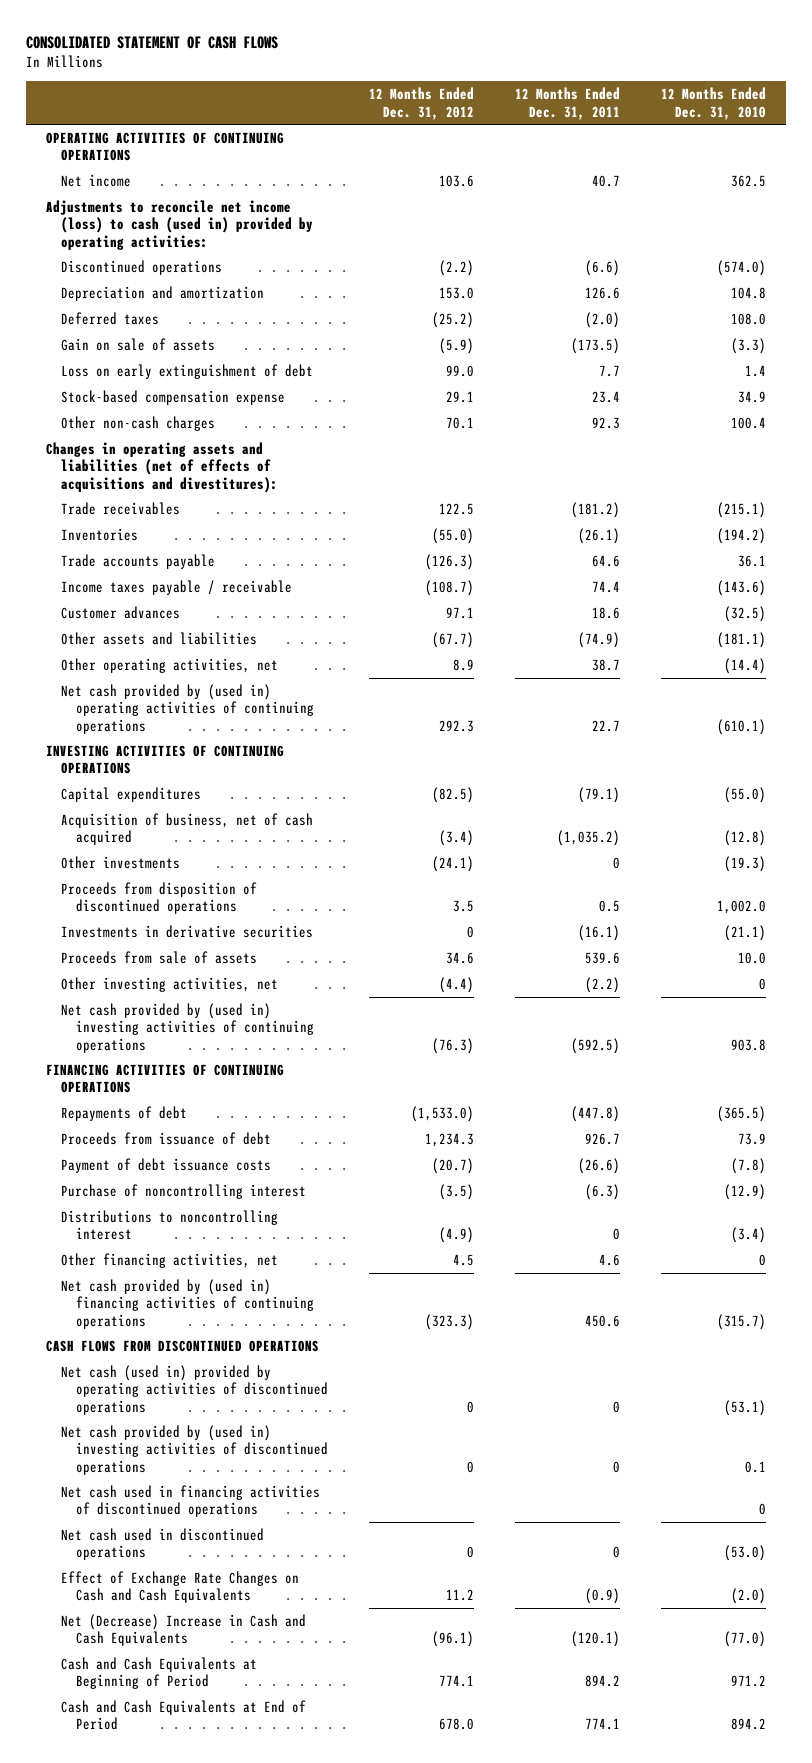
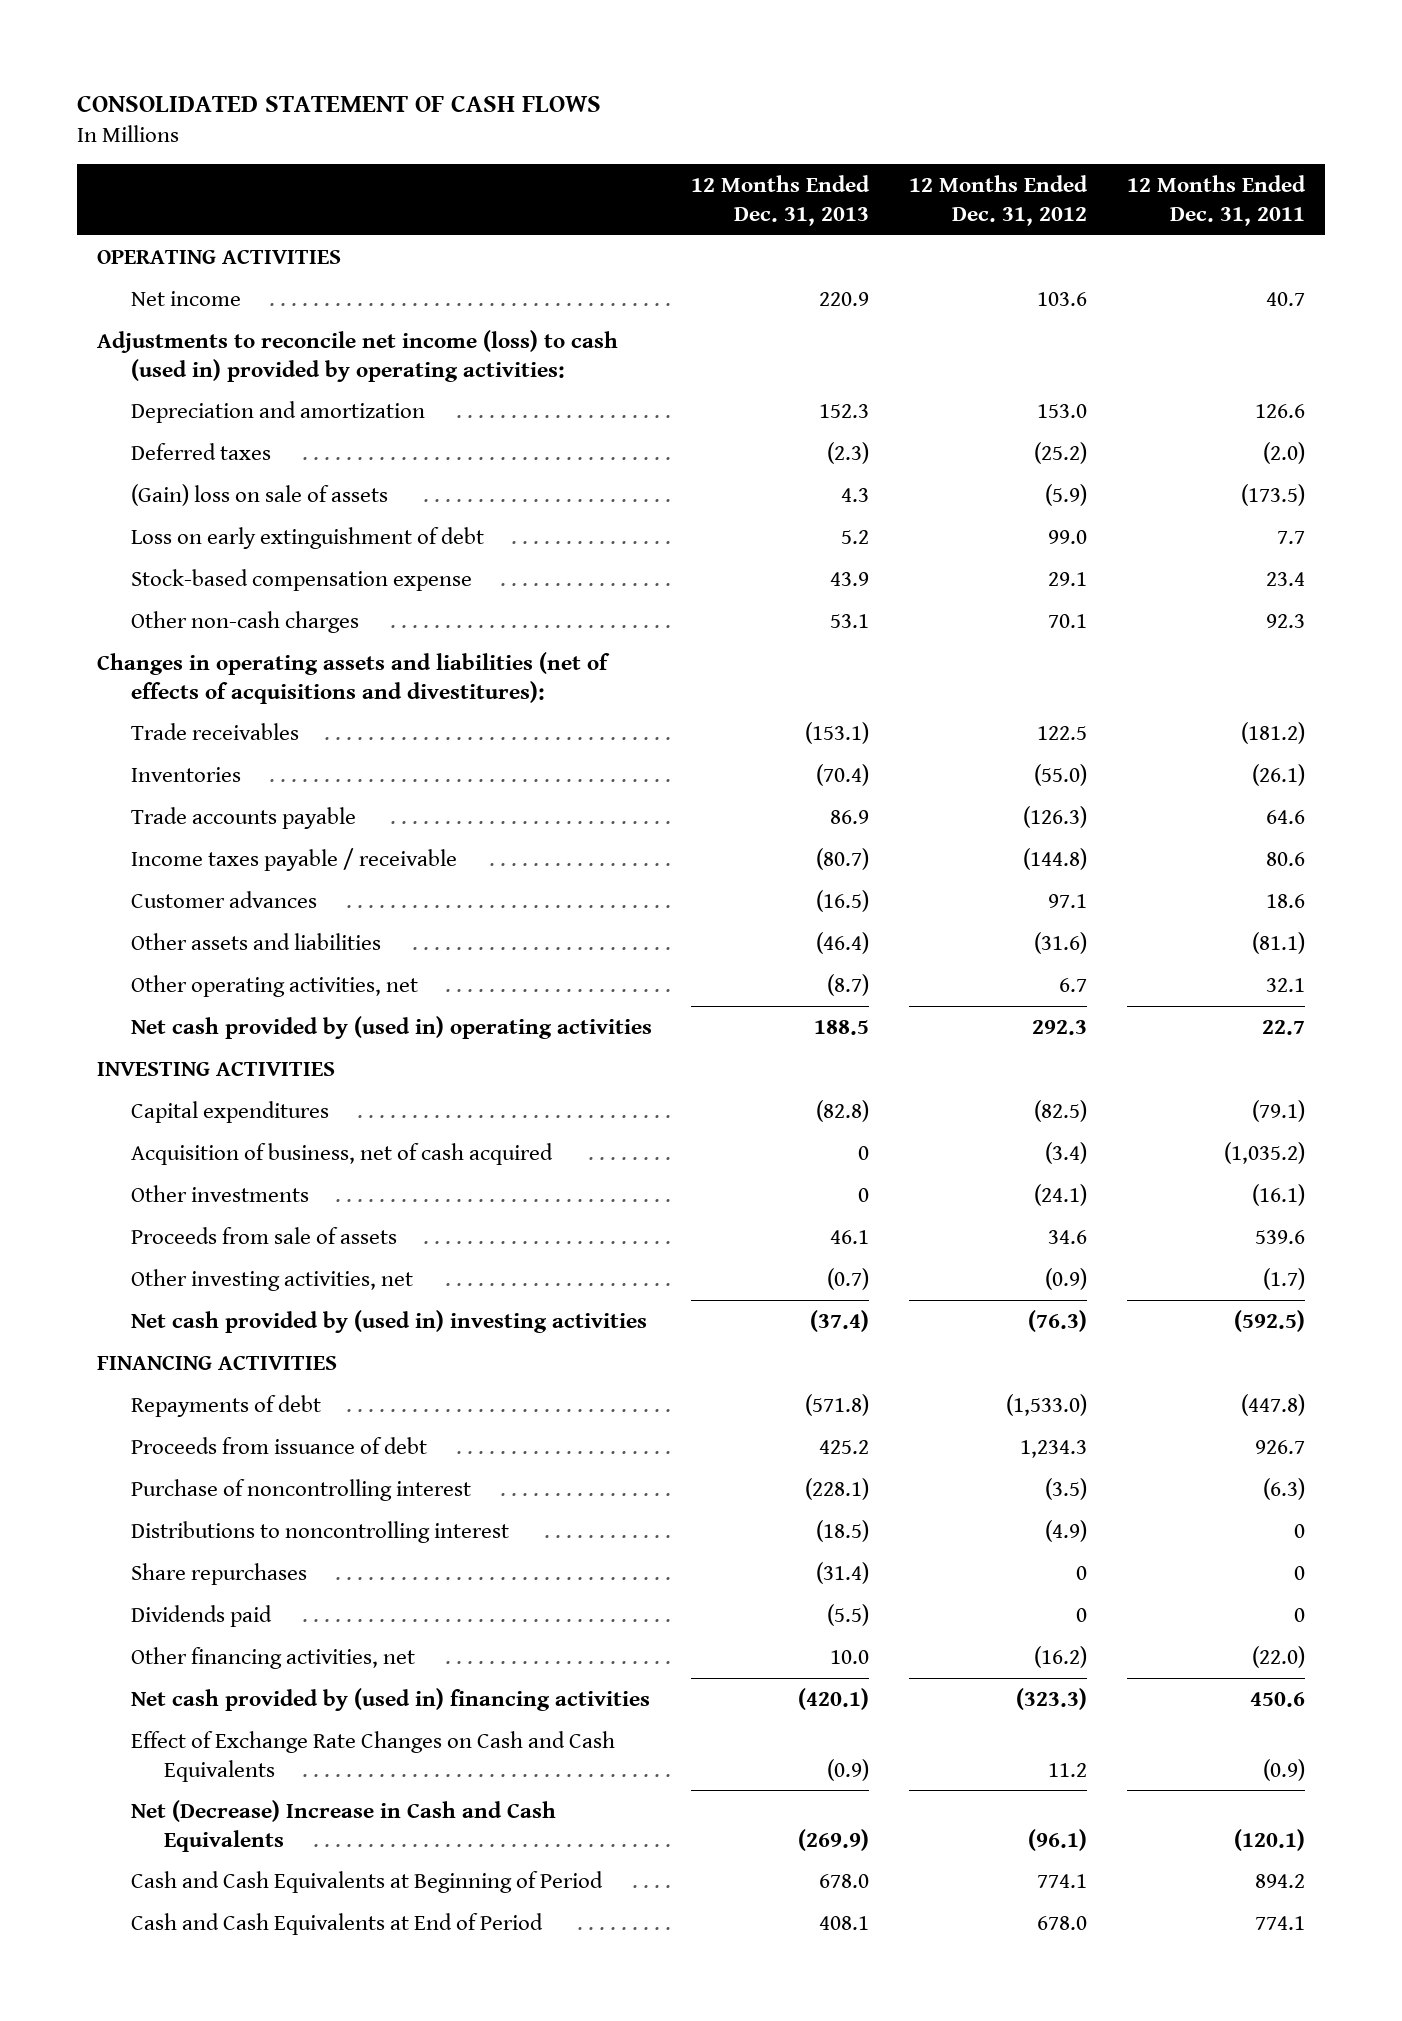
- | 12 Months Ended Dec. 31, 2012 | 12 Months Ended Dec. 31, 2011 | 12 Months Ended Dec. 31, 2010
+ | 12 Months Ended Dec. 31, 2013 | 12 Months Ended Dec. 31, 2012 | 12 Months Ended Dec. 31, 2011
- OPERATING ACTIVITIES OF CONTINUING OPERATIONS
+ OPERATING ACTIVITIES
- Discontinued operations | (2.2) | (6.6) | (574.0)
- Gain on sale of assets | (5.9) | (173.5) | (3.3)
+ (Gain) loss on sale of assets | 4.3 | (5.9) | (173.5)
- Income taxes payable / receivable | (108.7) | 74.4 | (143.6)
+ Income taxes payable / receivable | (80.7) | (144.8) | 80.6
- Other assets and liabilities | (67.7) | (74.9) | (181.1)
- Other operating activities, net | 8.9 | 38.7 | (14.4)
- Net cash provided by (used in) operating activities of continuing operations | 292.3 | 22.7 | (610.1)
- INVESTING ACTIVITIES OF CONTINUING OPERATIONS
+ Other assets and liabilities | (46.4) | (31.6) | (81.1)
+ Other operating activities, net | (8.7) | 6.7 | 32.1
+ Net cash provided by (used in) operating activities | 188.5 | 292.3 | 22.7
+ INVESTING ACTIVITIES
- Other investments | (24.1) | 0 | (19.3)
- Proceeds from disposition of discontinued operations | 3.5 | 0.5 | 1,002.0
- Investments in derivative securities | 0 | (16.1) | (21.1)
+ Other investments | 0 | (24.1) | (16.1)
- Other investing activities, net | (4.4) | (2.2) | 0
- Net cash provided by (used in) investing activities of continuing operations | (76.3) | (592.5) | 903.8
- FINANCING ACTIVITIES OF CONTINUING OPERATIONS
+ Other investing activities, net | (0.7) | (0.9) | (1.7)
+ Net cash provided by (used in) investing activities | (37.4) | (76.3) | (592.5)
+ FINANCING ACTIVITIES
- Payment of debt issuance costs | (20.7) | (26.6) | (7.8)
- Other financing activities, net | 4.5 | 4.6 | 0
- Net cash provided by (used in) financing activities of continuing operations | (323.3) | 450.6 | (315.7)
- CASH FLOWS FROM DISCONTINUED OPERATIONS
- Net cash (used in) provided by operating activities of discontinued operations | 0 | 0 | (53.1)
- Net cash provided by (used in) investing activities of discontinued operations | 0 | 0 | 0.1
- Net cash used in financing activities of discontinued operations | | | 0
- Net cash used in discontinued operations | 0 | 0 | (53.0)
+ Share repurchases | (31.4) | 0 | 0
+ Dividends paid | (5.5) | 0 | 0
+ Other financing activities, net | 10.0 | (16.2) | (22.0)
+ Net cash provided by (used in) financing activities | (420.1) | (323.3) | 450.6

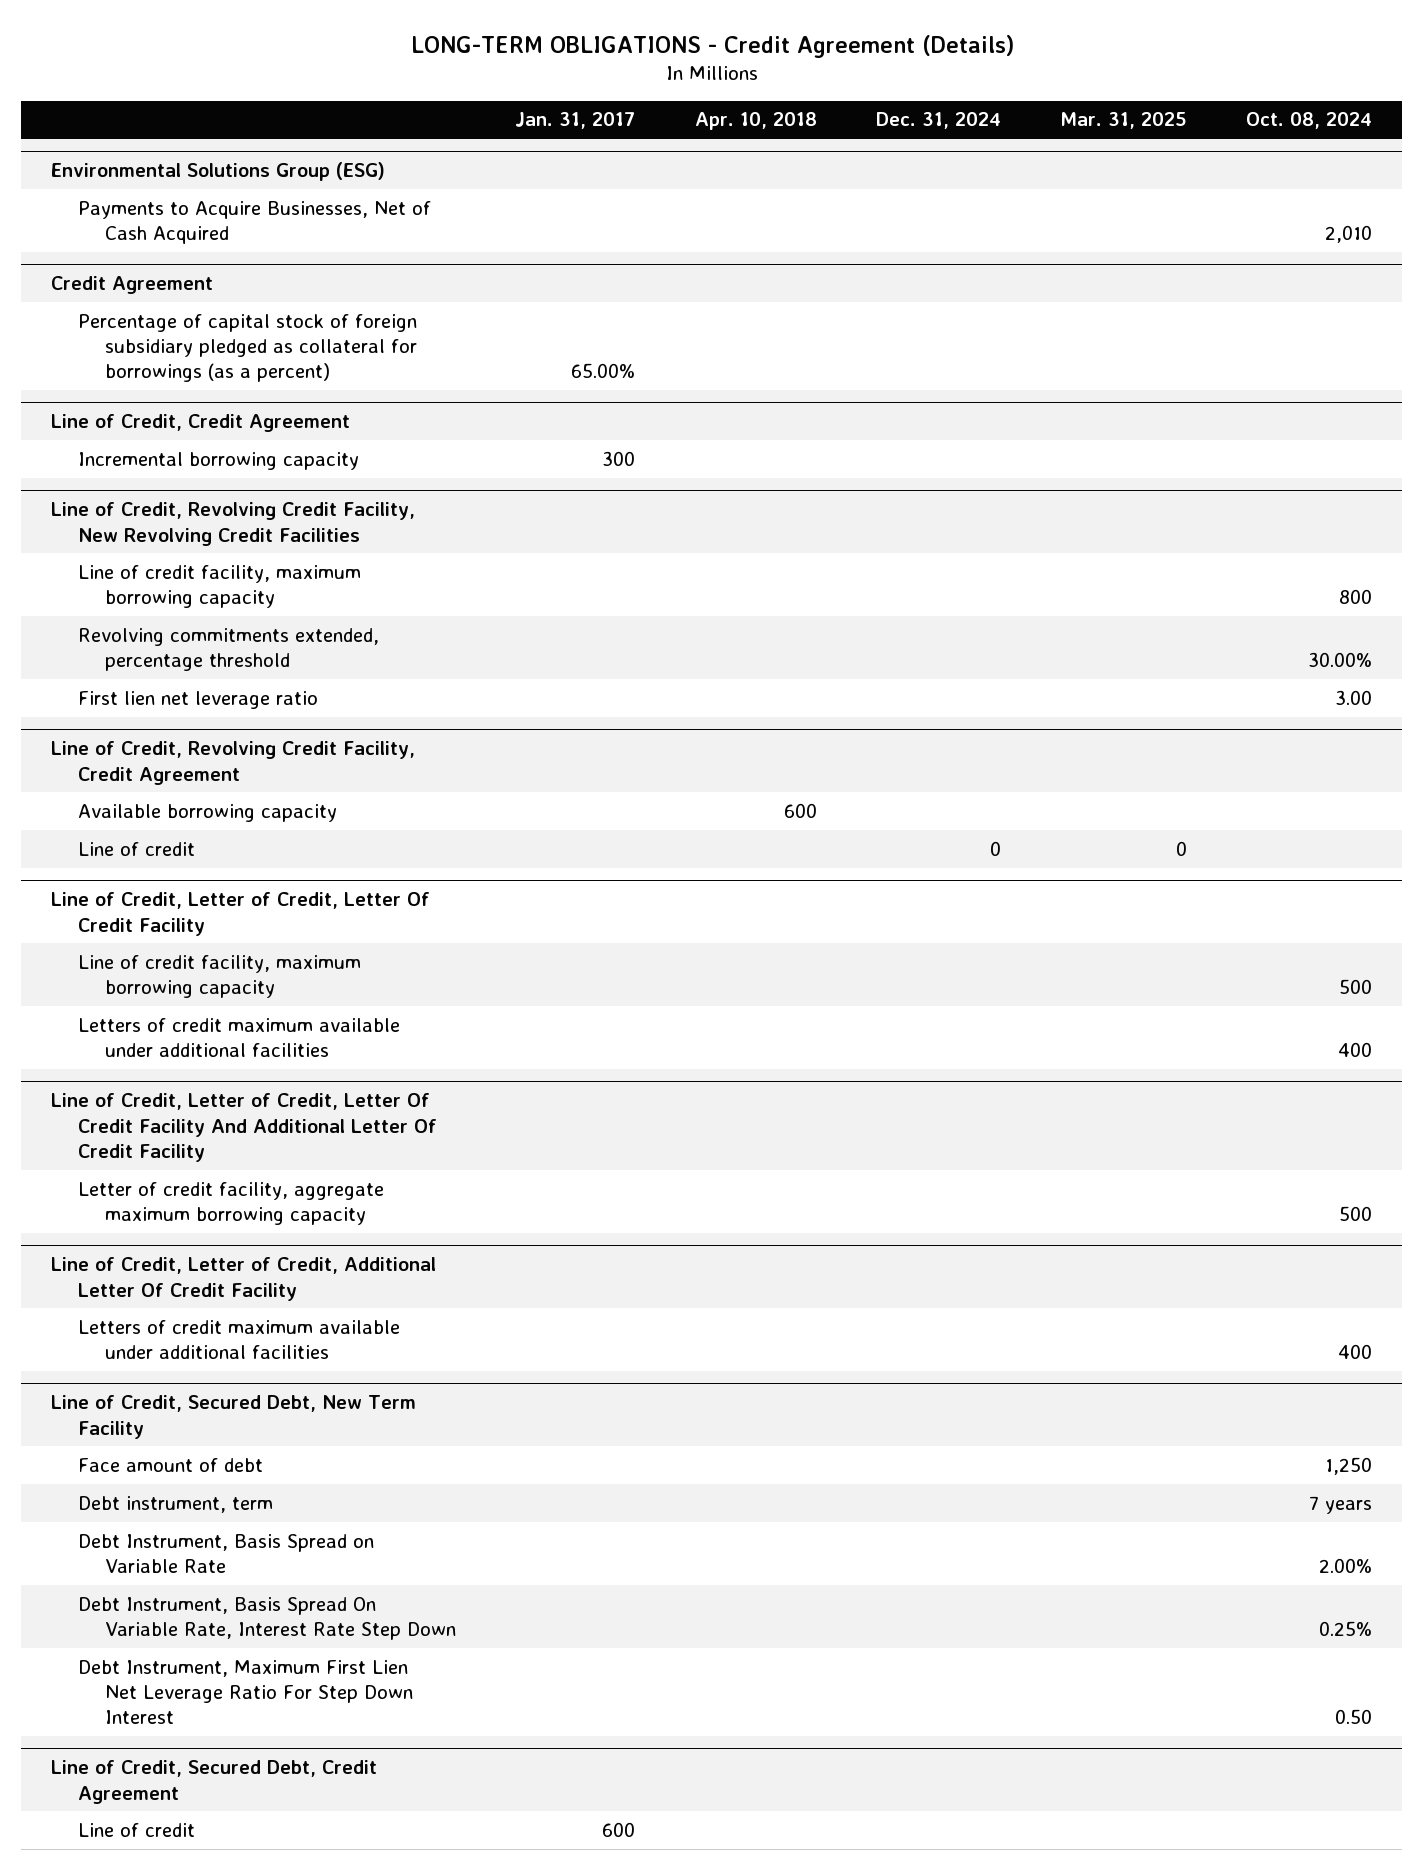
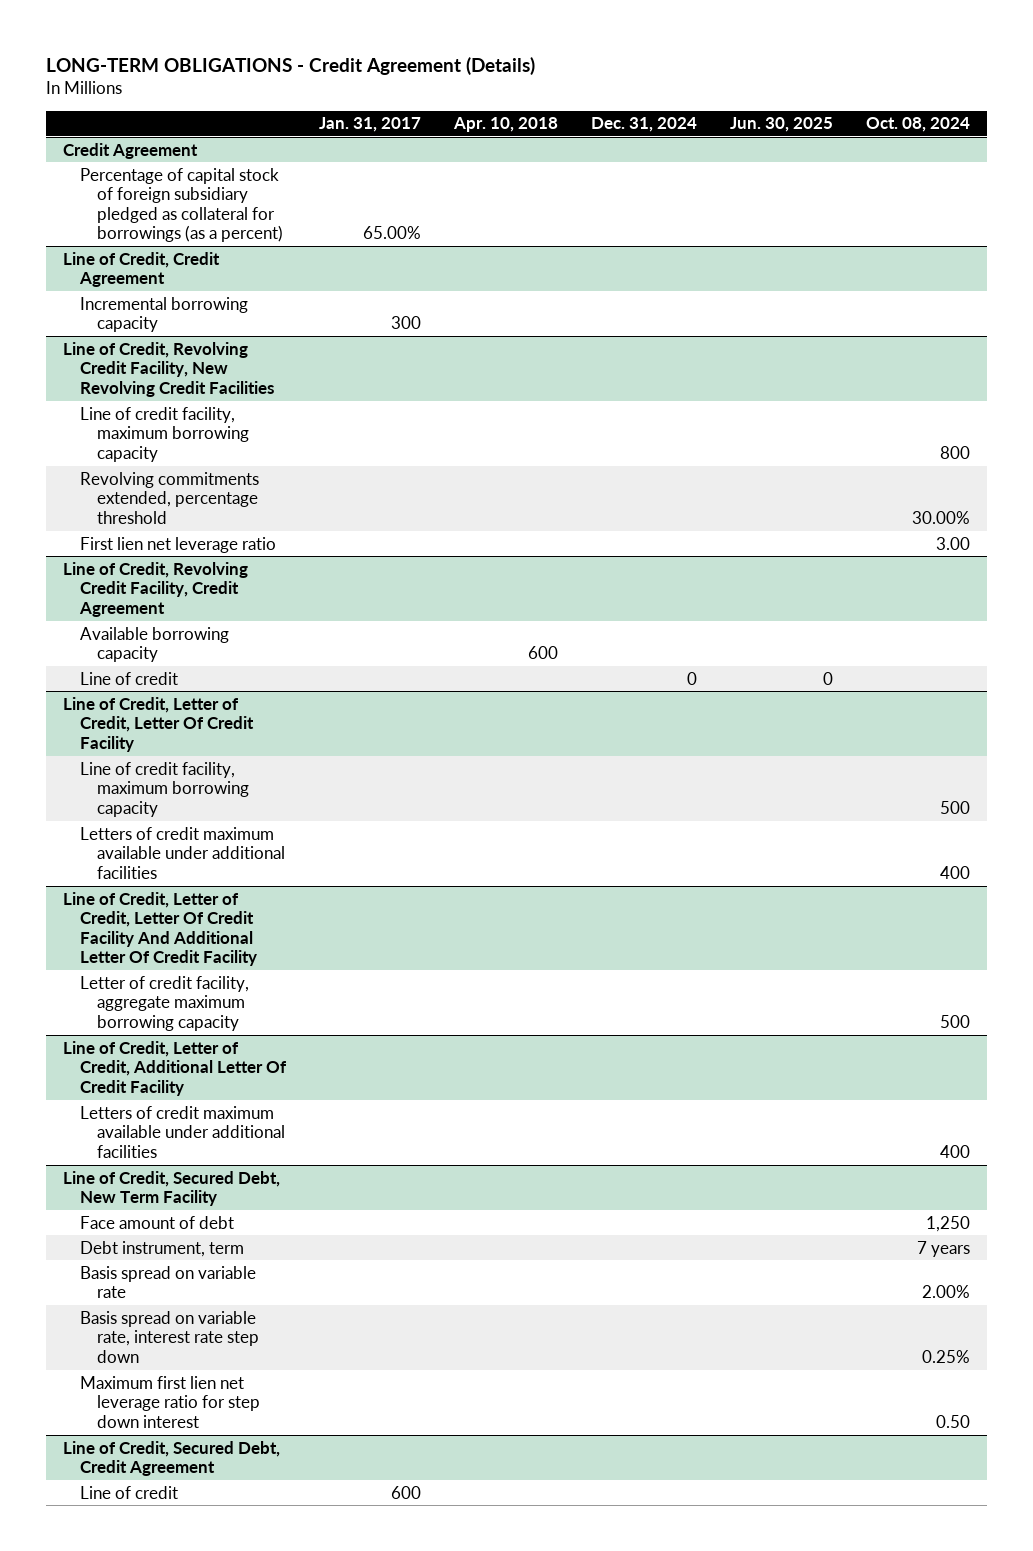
- | Jan. 31, 2017 | Apr. 10, 2018 | Dec. 31, 2024 | Mar. 31, 2025 | Oct. 08, 2024
+ | Jan. 31, 2017 | Apr. 10, 2018 | Dec. 31, 2024 | Jun. 30, 2025 | Oct. 08, 2024
- Environmental Solutions Group (ESG)
- Payments to Acquire Businesses, Net of Cash Acquired | | | | | 2,010
@ Line of Credit, Secured Debt, New Term Facility
- Debt Instrument, Basis Spread on Variable Rate | | | | | 2.00%
- Debt Instrument, Basis Spread On Variable Rate, Interest Rate Step Down | | | | | 0.25%
- Debt Instrument, Maximum First Lien Net Leverage Ratio For Step Down Interest | | | | | 0.50
+ Basis spread on variable rate | | | | | 2.00%
+ Basis spread on variable rate, interest rate step down | | | | | 0.25%
+ Maximum first lien net leverage ratio for step down interest | | | | | 0.50

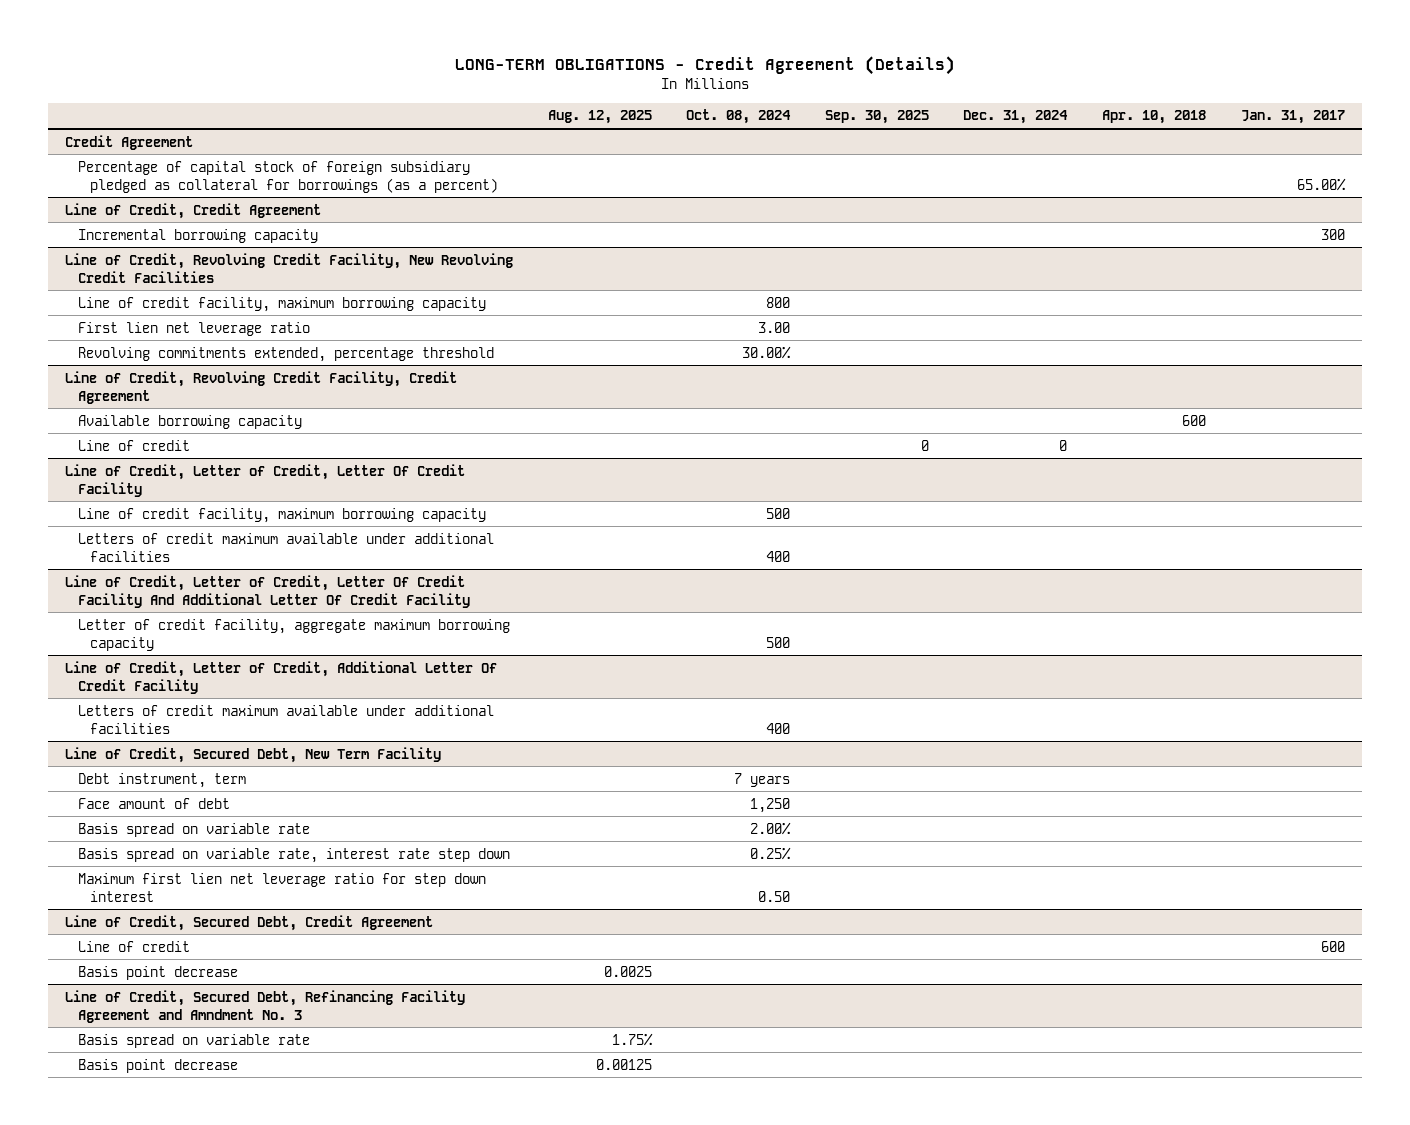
- | Jan. 31, 2017 | Apr. 10, 2018 | Dec. 31, 2024 | Jun. 30, 2025 | Oct. 08, 2024
+ | Aug. 12, 2025 | Oct. 08, 2024 | Sep. 30, 2025 | Dec. 31, 2024 | Apr. 10, 2018 | Jan. 31, 2017
@ Line of Credit, Revolving Credit Facility, New Revolving Credit Facilities
moved down: Revolving commitments extended, percentage threshold | | 30.00% | | | |
@ Line of Credit, Secured Debt, New Term Facility
moved down: Face amount of debt | | 1,250 | | | |
@ Line of Credit, Secured Debt, Credit Agreement
+ Basis point decrease | 0.0025 | | | | |
+ Line of Credit, Secured Debt, Refinancing Facility Agreement and Amndment No. 3
+ Basis spread on variable rate | 1.75% | | | | |
+ Basis point decrease | 0.00125 | | | | |

